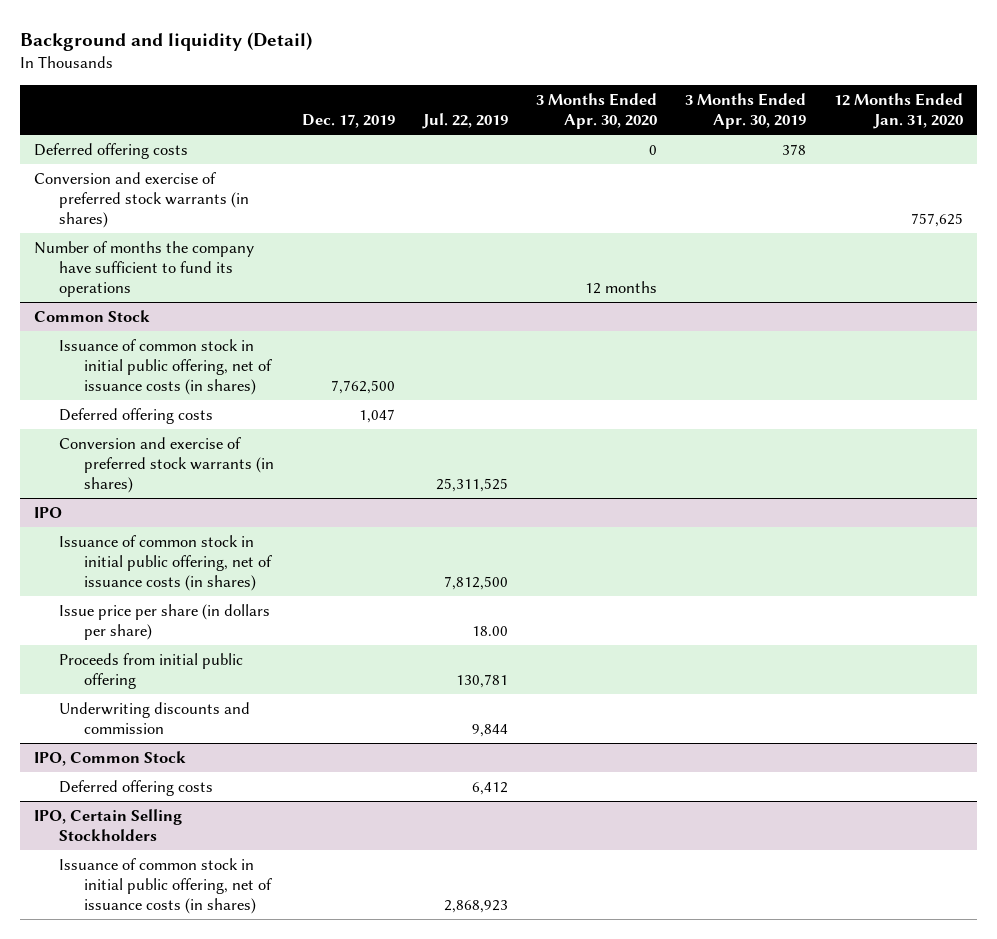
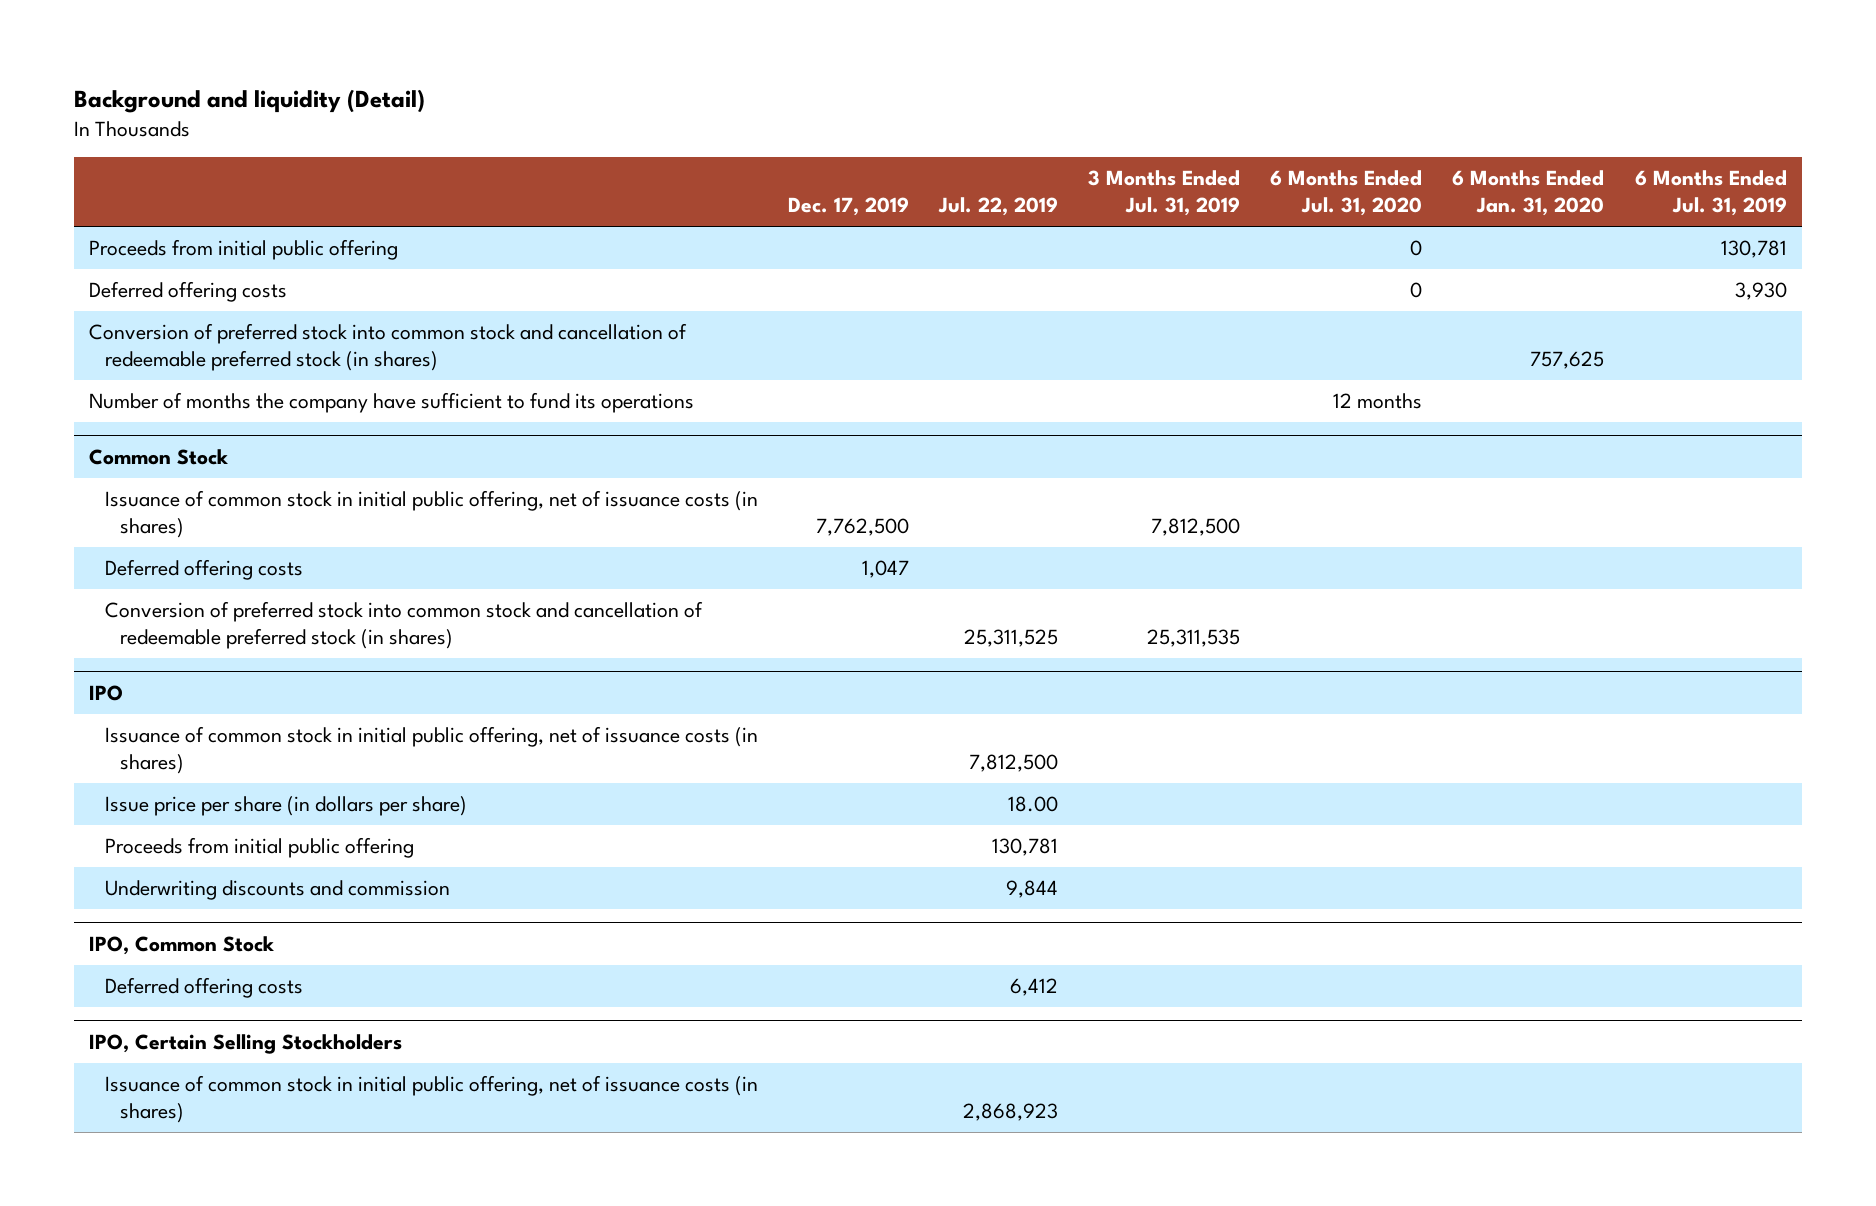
- | Dec. 17, 2019 | Jul. 22, 2019 | 3 Months Ended Apr. 30, 2020 | 3 Months Ended Apr. 30, 2019 | 12 Months Ended Jan. 31, 2020
+ | Dec. 17, 2019 | Jul. 22, 2019 | 3 Months Ended Jul. 31, 2019 | 6 Months Ended Jul. 31, 2020 | 6 Months Ended Jan. 31, 2020 | 6 Months Ended Jul. 31, 2019
+ Proceeds from initial public offering | | | | 0 | | 130,781
- Conversion and exercise of preferred stock warrants (in shares) | | | | | 757,625
+ Conversion of preferred stock into common stock and cancellation of redeemable preferred stock (in shares) | | | | | 757,625 |
@ Common Stock
- Conversion and exercise of preferred stock warrants (in shares) | | 25,311,525 | | |
+ Conversion of preferred stock into common stock and cancellation of redeemable preferred stock (in shares) | | 25,311,525 | 25,311,535 | | |

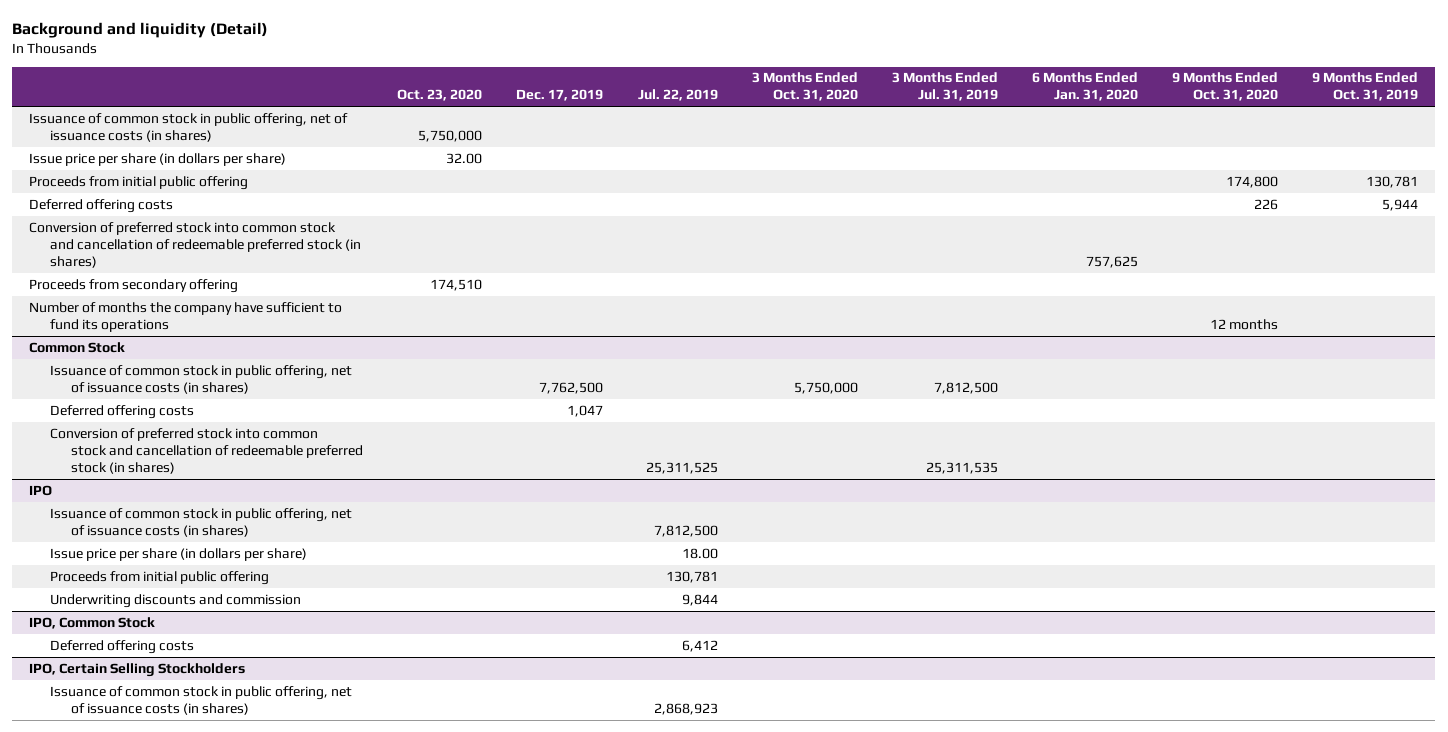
- | Dec. 17, 2019 | Jul. 22, 2019 | 3 Months Ended Jul. 31, 2019 | 6 Months Ended Jul. 31, 2020 | 6 Months Ended Jan. 31, 2020 | 6 Months Ended Jul. 31, 2019
+ | Oct. 23, 2020 | Dec. 17, 2019 | Jul. 22, 2019 | 3 Months Ended Oct. 31, 2020 | 3 Months Ended Jul. 31, 2019 | 6 Months Ended Jan. 31, 2020 | 9 Months Ended Oct. 31, 2020 | 9 Months Ended Oct. 31, 2019
+ Issuance of common stock in public offering, net of issuance costs (in shares) | 5,750,000 | | | | | | |
+ Issue price per share (in dollars per share) | 32.00 | | | | | | |
+ Proceeds from secondary offering | 174,510 | | | | | | |
@ Common Stock
- Issuance of common stock in initial public offering, net of issuance costs (in shares) | 7,762,500 | | 7,812,500 | | |
+ Issuance of common stock in public offering, net of issuance costs (in shares) | | 7,762,500 | | 5,750,000 | 7,812,500 | | |
@ IPO
- Issuance of common stock in initial public offering, net of issuance costs (in shares) | | 7,812,500 | | | |
+ Issuance of common stock in public offering, net of issuance costs (in shares) | | | 7,812,500 | | | | |
@ IPO, Certain Selling Stockholders
- Issuance of common stock in initial public offering, net of issuance costs (in shares) | | 2,868,923 | | | |
+ Issuance of common stock in public offering, net of issuance costs (in shares) | | | 2,868,923 | | | | |

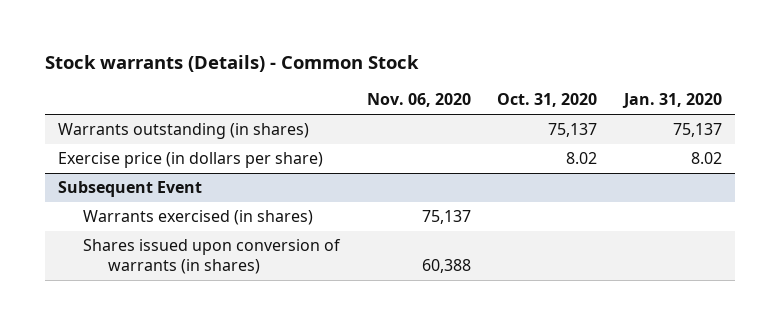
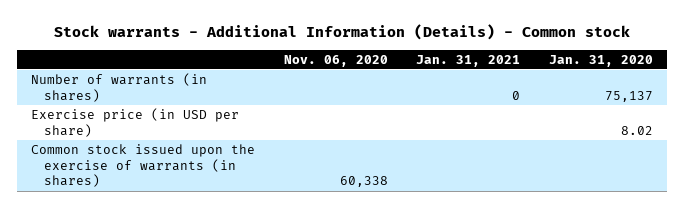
- Stock warrants (Details) - Common Stock
+ Stock warrants - Additional Information (Details) - Common stock
- | Nov. 06, 2020 | Oct. 31, 2020 | Jan. 31, 2020
+ | Nov. 06, 2020 | Jan. 31, 2021 | Jan. 31, 2020
- Warrants outstanding (in shares) | | 75,137 | 75,137
- Exercise price (in dollars per share) | | 8.02 | 8.02
- Subsequent Event
- Warrants exercised (in shares) | 75,137 | |
- Shares issued upon conversion of warrants (in shares) | 60,388 | |
+ Number of warrants (in shares) | | 0 | 75,137
+ Exercise price (in USD per share) | | | 8.02
+ Common stock issued upon the exercise of warrants (in shares) | 60,338 | |

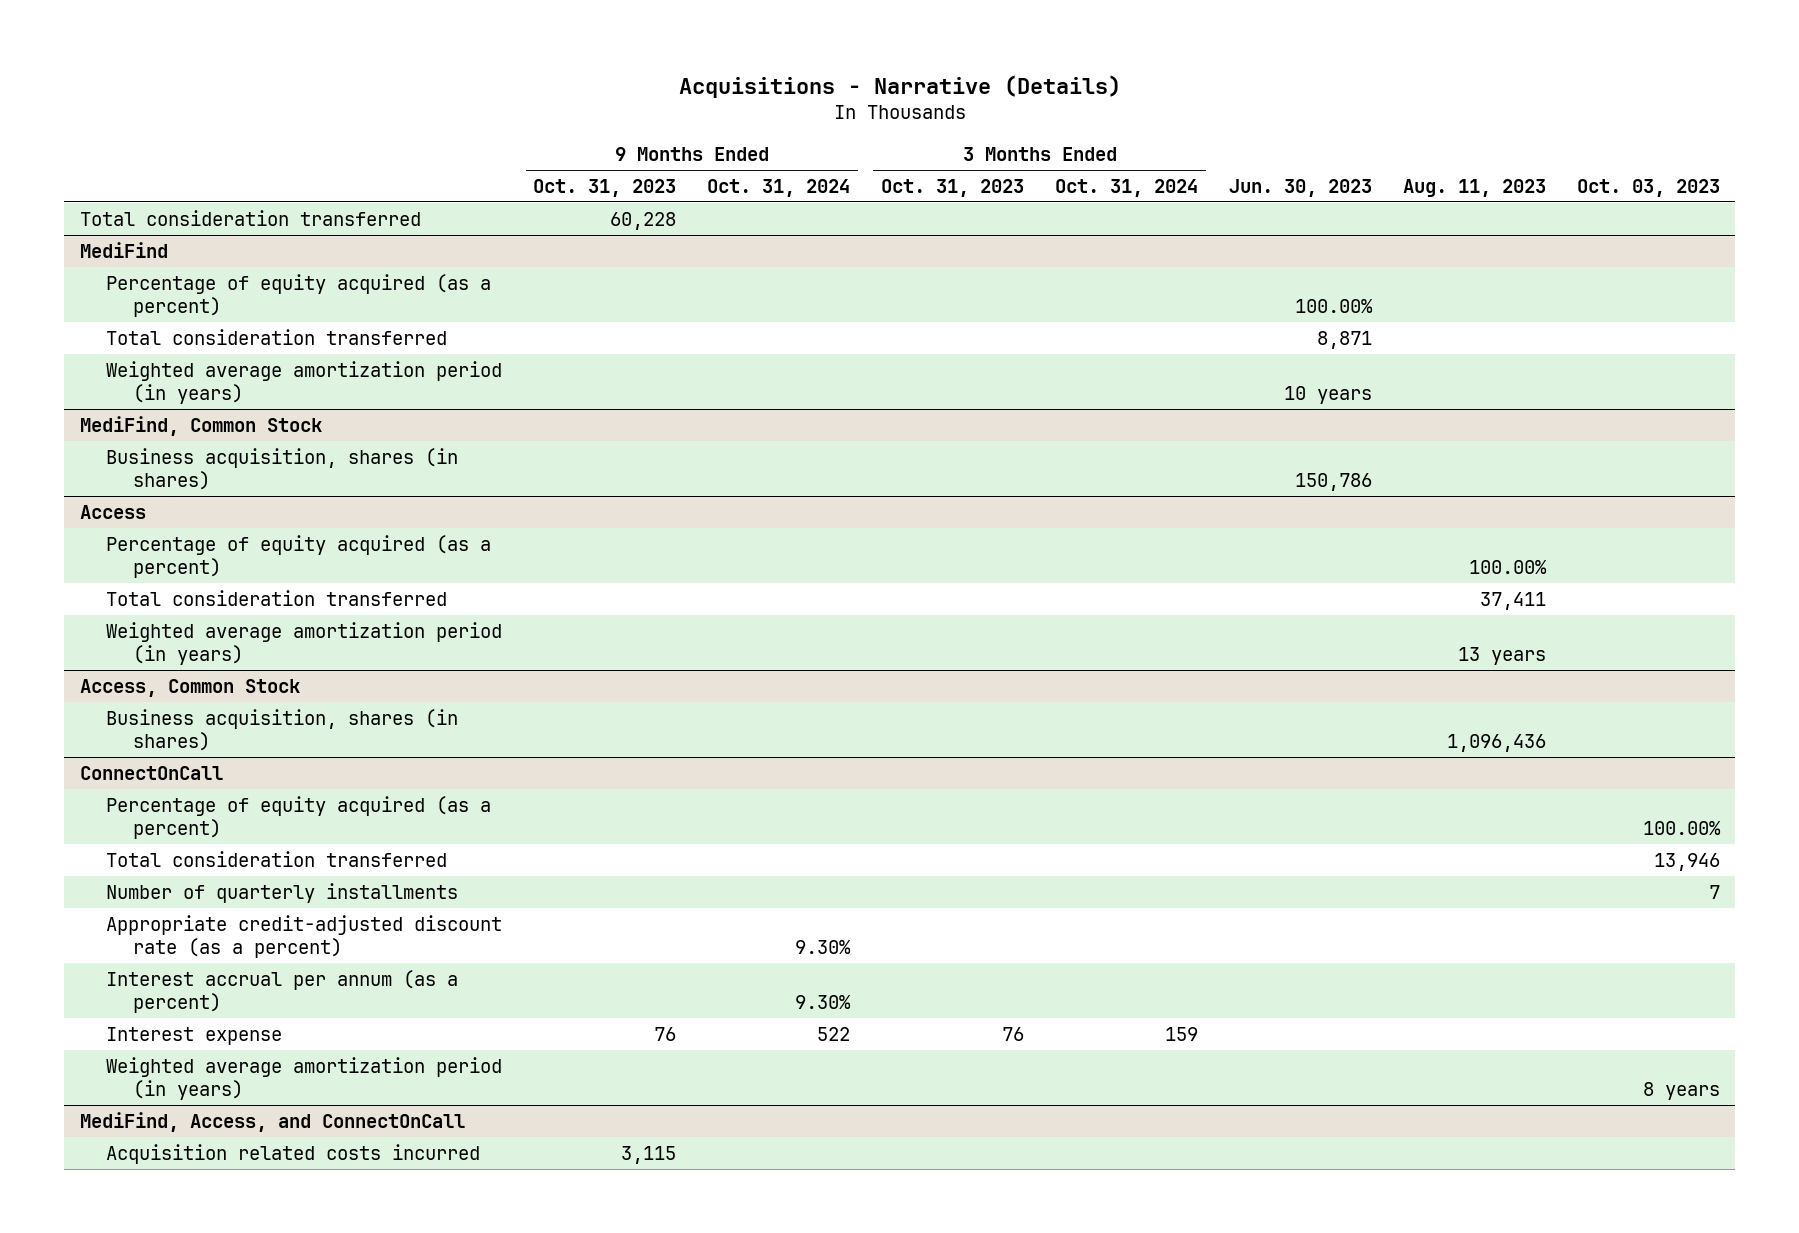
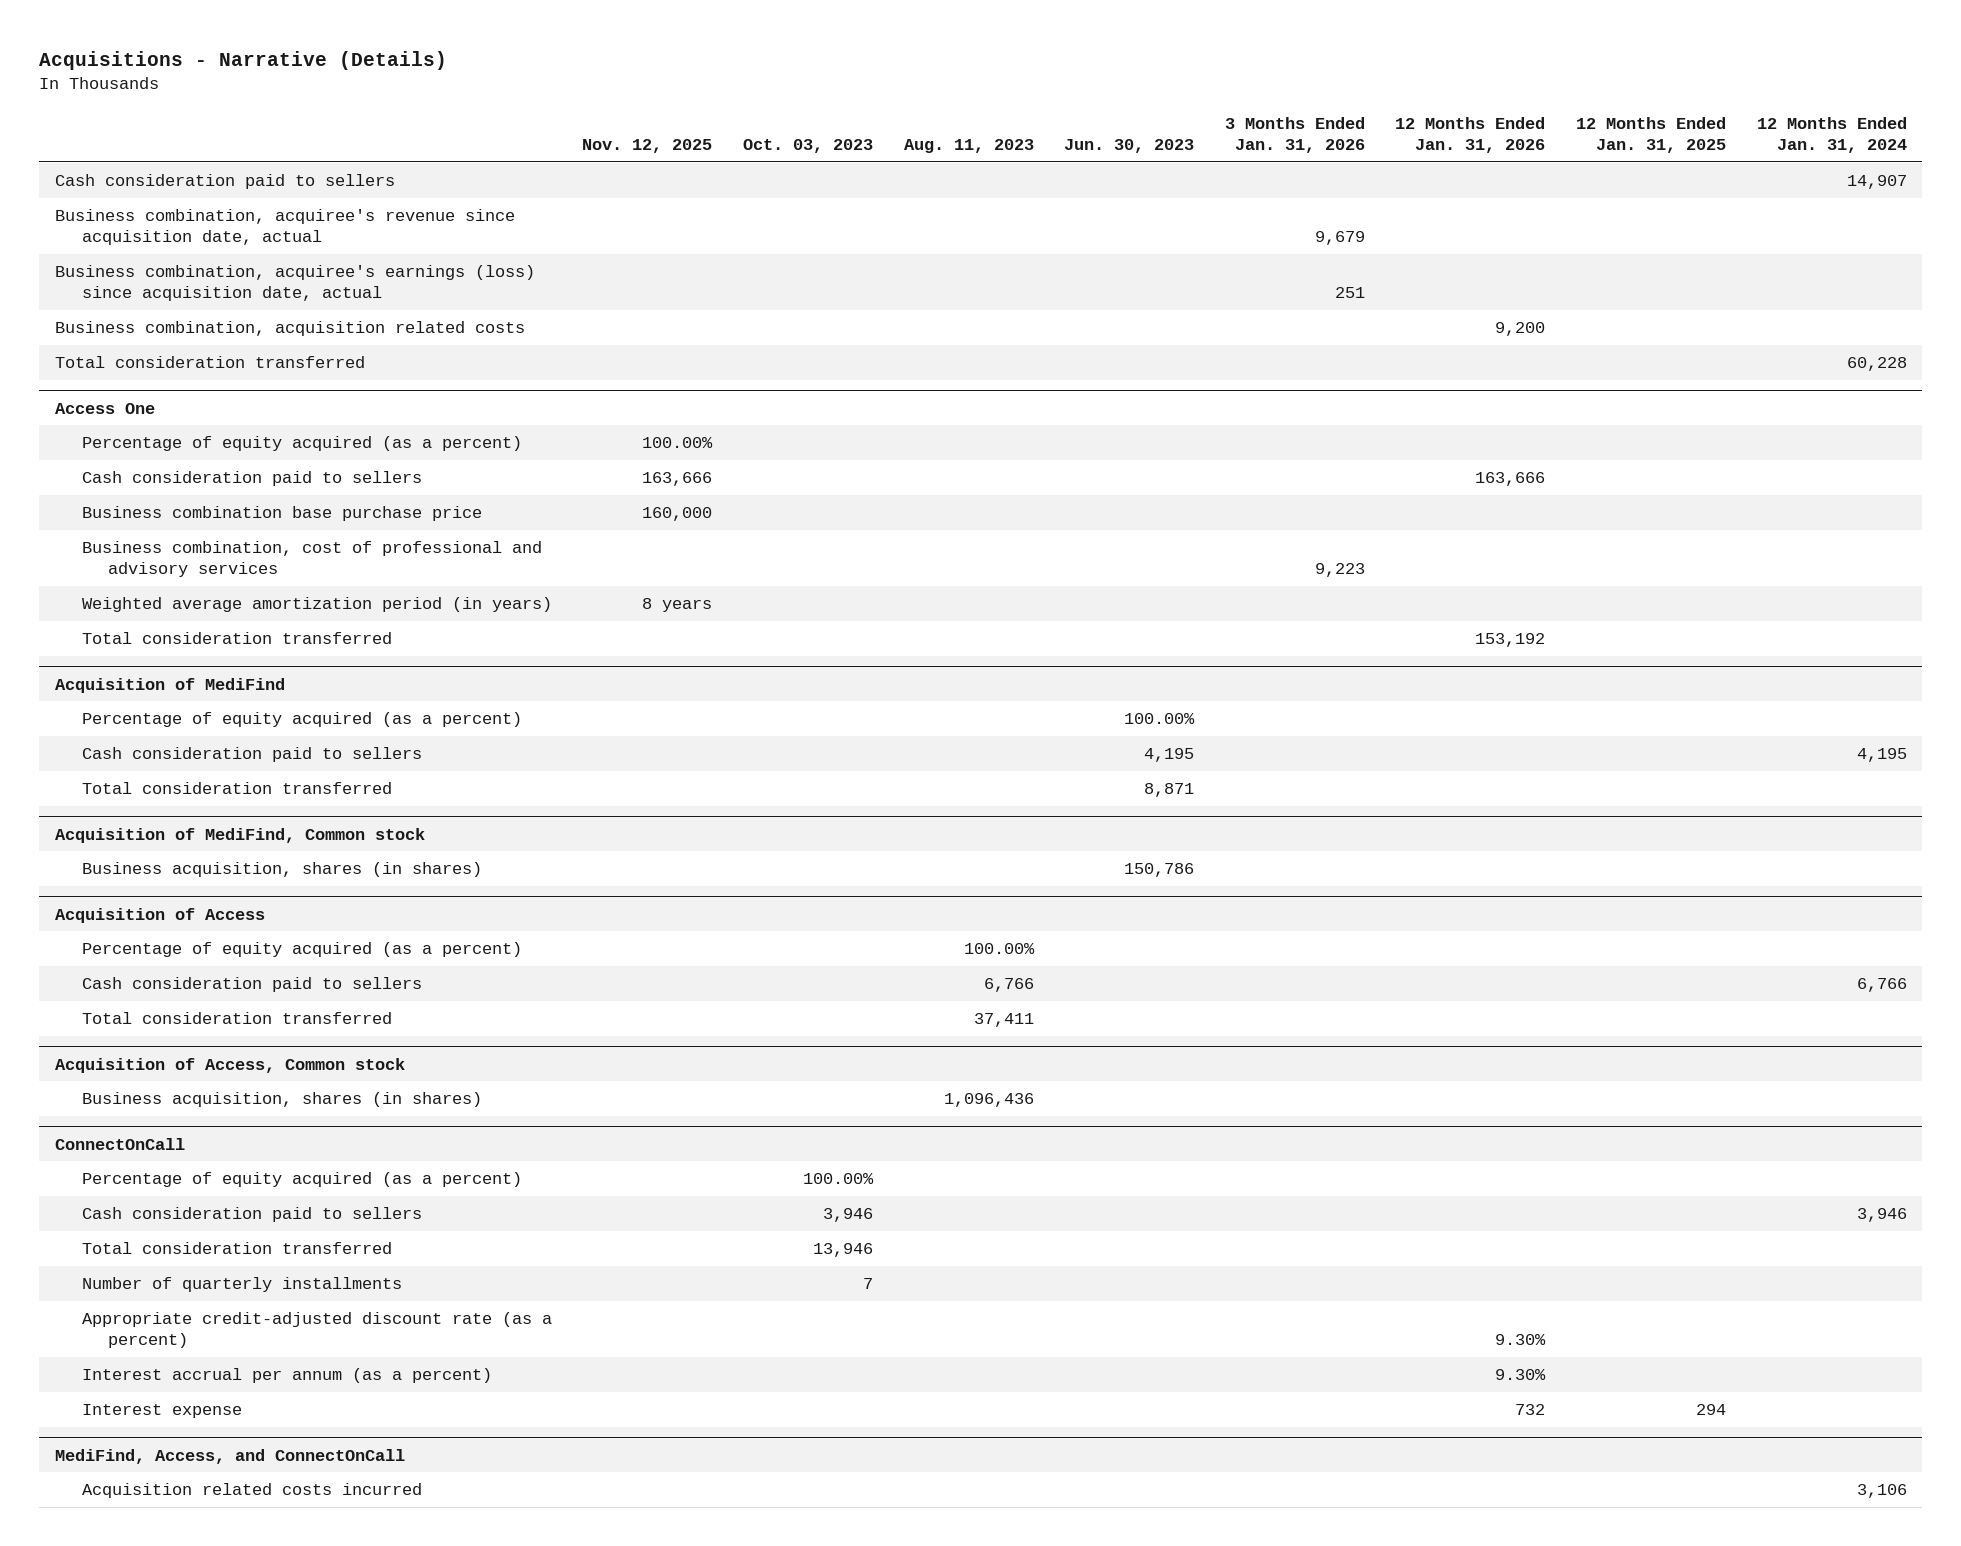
- | 9 Months Ended Oct. 31, 2023 | 9 Months Ended Oct. 31, 2024 | 3 Months Ended Oct. 31, 2023 | 3 Months Ended Oct. 31, 2024 | Jun. 30, 2023 | Aug. 11, 2023 | Oct. 03, 2023
+ | Nov. 12, 2025 | Oct. 03, 2023 | Aug. 11, 2023 | Jun. 30, 2023 | 3 Months Ended Jan. 31, 2026 | 12 Months Ended Jan. 31, 2026 | 12 Months Ended Jan. 31, 2025 | 12 Months Ended Jan. 31, 2024
+ Cash consideration paid to sellers | | | | | | | | 14,907
+ Business combination, acquiree's revenue since acquisition date, actual | | | | | 9,679 | | |
+ Business combination, acquiree's earnings (loss) since acquisition date, actual | | | | | 251 | | |
+ Business combination, acquisition related costs | | | | | | 9,200 | |
- MediFind
+ Access One
+ Percentage of equity acquired (as a percent) | 100.00% | | | | | | |
+ Cash consideration paid to sellers | 163,666 | | | | | 163,666 | |
+ Business combination base purchase price | 160,000 | | | | | | |
+ Business combination, cost of professional and advisory services | | | | | 9,223 | | |
+ Weighted average amortization period (in years) | 8 years | | | | | | |
+ Total consideration transferred | | | | | | 153,192 | |
+ Acquisition of MediFind
+ Cash consideration paid to sellers | | | | 4,195 | | | | 4,195
- Weighted average amortization period (in years) | | | | | 10 years | |
- MediFind, Common Stock
+ Acquisition of MediFind, Common stock
- Access
+ Acquisition of Access
+ Cash consideration paid to sellers | | | 6,766 | | | | | 6,766
- Weighted average amortization period (in years) | | | | | | 13 years |
- Access, Common Stock
+ Acquisition of Access, Common stock
@ ConnectOnCall
+ Cash consideration paid to sellers | | 3,946 | | | | | | 3,946
- Weighted average amortization period (in years) | | | | | | | 8 years

